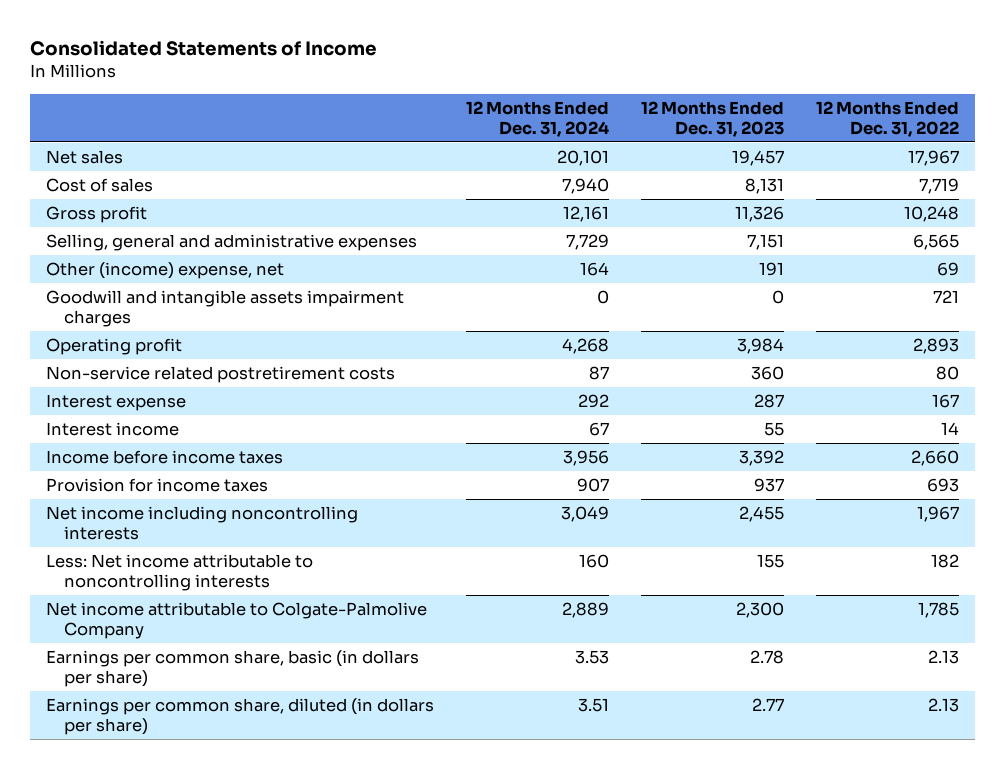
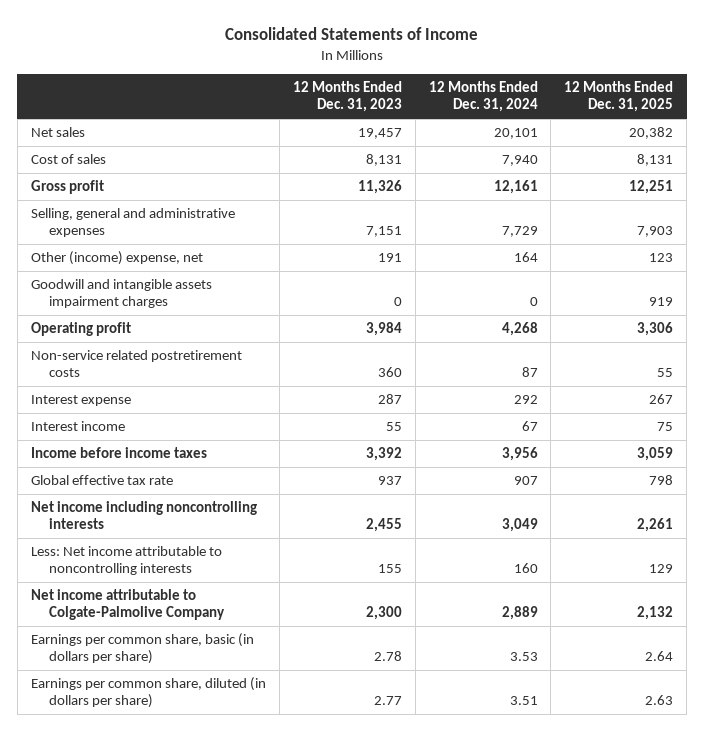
- | 12 Months Ended Dec. 31, 2024 | 12 Months Ended Dec. 31, 2023 | 12 Months Ended Dec. 31, 2022
+ | 12 Months Ended Dec. 31, 2023 | 12 Months Ended Dec. 31, 2024 | 12 Months Ended Dec. 31, 2025
- Provision for income taxes | 907 | 937 | 693
+ Global effective tax rate | 937 | 907 | 798

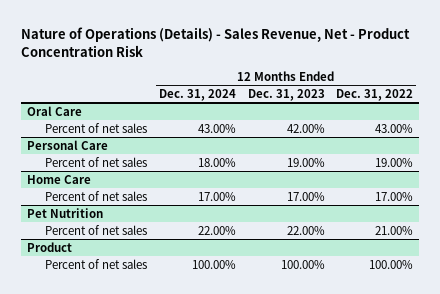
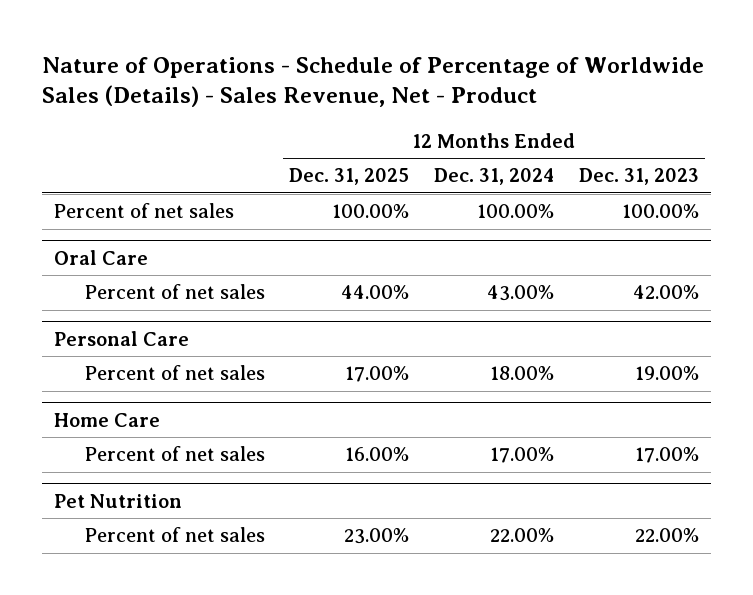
- Nature of Operations (Details) - Sales Revenue, Net - Product Concentration Risk
+ Nature of Operations - Schedule of Percentage of Worldwide Sales (Details) - Sales Revenue, Net - Product
- | 12 Months Ended Dec. 31, 2024 | 12 Months Ended Dec. 31, 2023 | 12 Months Ended Dec. 31, 2022
+ | 12 Months Ended Dec. 31, 2025 | 12 Months Ended Dec. 31, 2024 | 12 Months Ended Dec. 31, 2023
+ Percent of net sales | 100.00% | 100.00% | 100.00%
- Product
- Percent of net sales | 100.00% | 100.00% | 100.00%

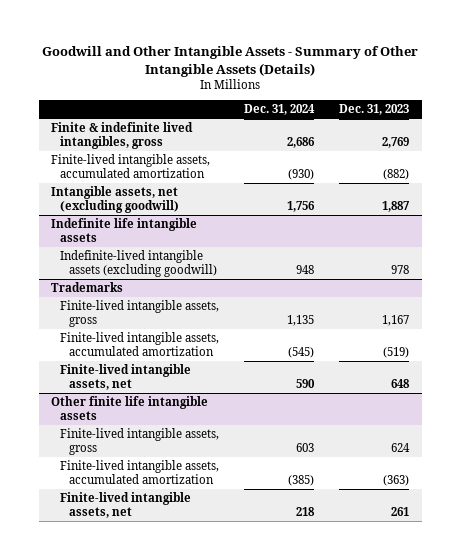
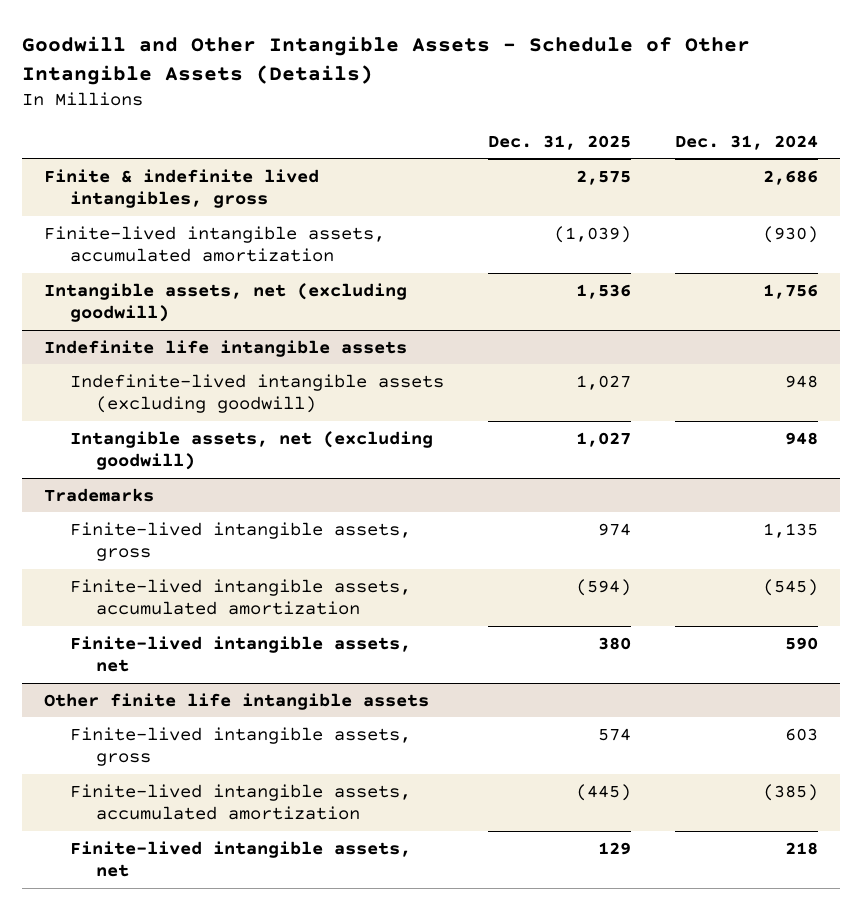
- Goodwill and Other Intangible Assets - Summary of Other Intangible Assets (Details)
+ Goodwill and Other Intangible Assets - Schedule of Other Intangible Assets (Details)
- | Dec. 31, 2024 | Dec. 31, 2023
+ | Dec. 31, 2025 | Dec. 31, 2024
@ Indefinite life intangible assets
+ Intangible assets, net (excluding goodwill) | 1,027 | 948

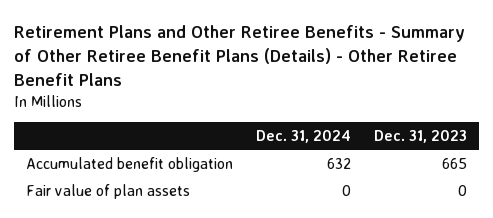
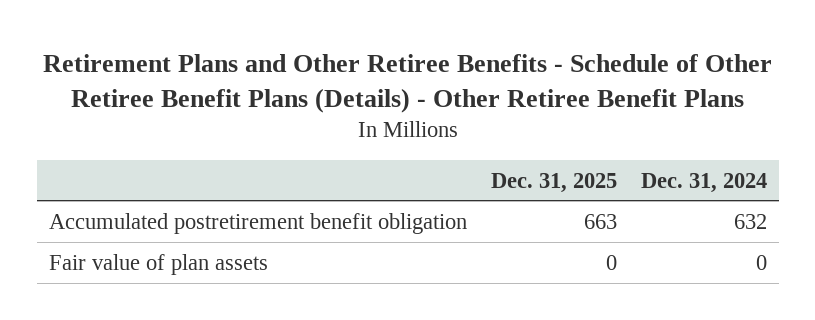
- Retirement Plans and Other Retiree Benefits - Summary of Other Retiree Benefit Plans (Details) - Other Retiree Benefit Plans
+ Retirement Plans and Other Retiree Benefits - Schedule of Other Retiree Benefit Plans (Details) - Other Retiree Benefit Plans
- | Dec. 31, 2024 | Dec. 31, 2023
+ | Dec. 31, 2025 | Dec. 31, 2024
- Accumulated benefit obligation | 632 | 665
+ Accumulated postretirement benefit obligation | 663 | 632

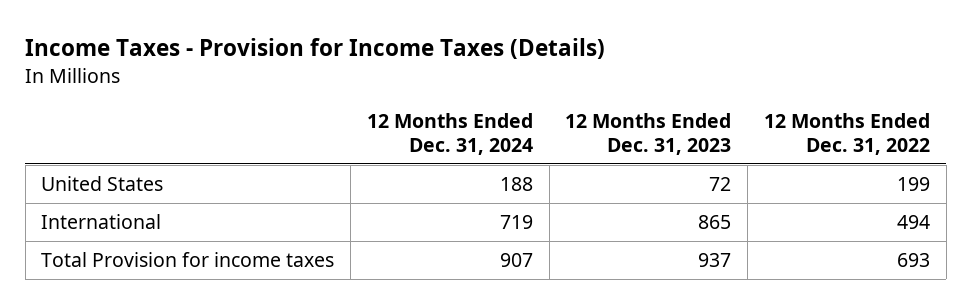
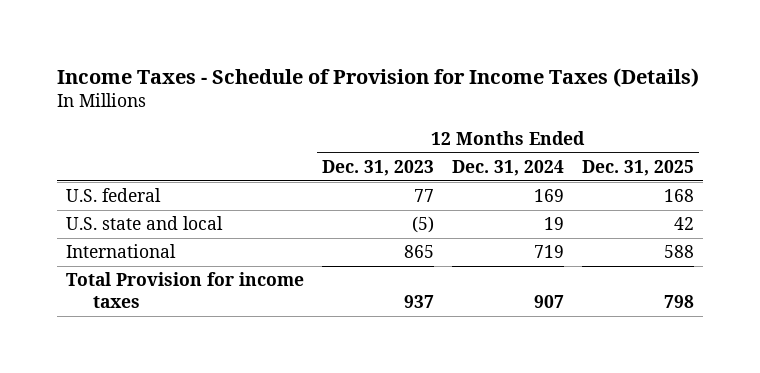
- Income Taxes - Provision for Income Taxes (Details)
+ Income Taxes - Schedule of Provision for Income Taxes (Details)
- | 12 Months Ended Dec. 31, 2024 | 12 Months Ended Dec. 31, 2023 | 12 Months Ended Dec. 31, 2022
+ | 12 Months Ended Dec. 31, 2023 | 12 Months Ended Dec. 31, 2024 | 12 Months Ended Dec. 31, 2025
- United States | 188 | 72 | 199
+ U.S. federal | 77 | 169 | 168
+ U.S. state and local | (5) | 19 | 42

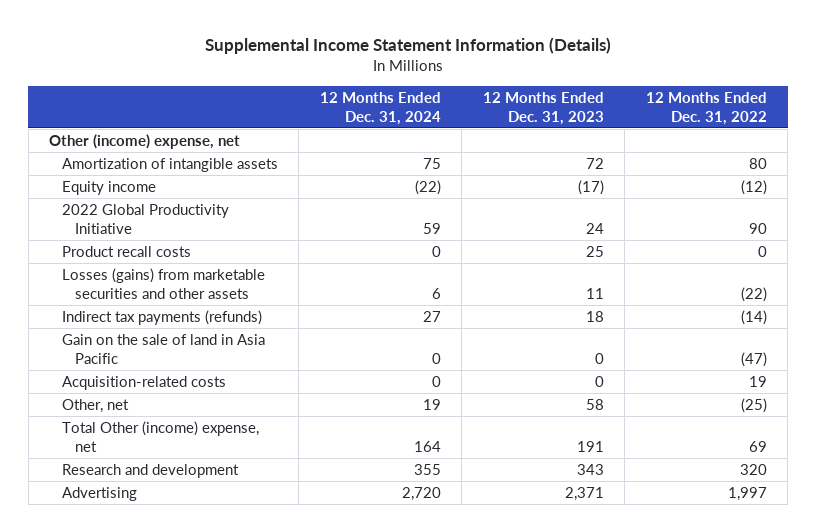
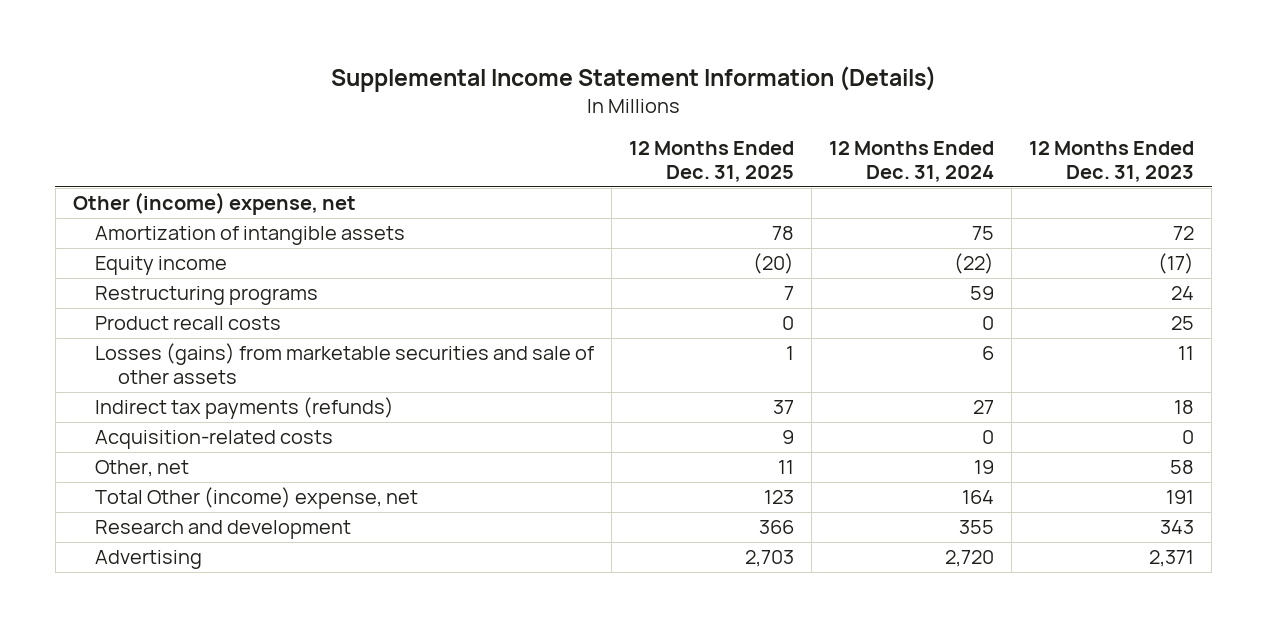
- | 12 Months Ended Dec. 31, 2024 | 12 Months Ended Dec. 31, 2023 | 12 Months Ended Dec. 31, 2022
+ | 12 Months Ended Dec. 31, 2025 | 12 Months Ended Dec. 31, 2024 | 12 Months Ended Dec. 31, 2023
- 2022 Global Productivity Initiative | 59 | 24 | 90
+ Restructuring programs | 7 | 59 | 24
- Losses (gains) from marketable securities and other assets | 6 | 11 | (22)
+ Losses (gains) from marketable securities and sale of other assets | 1 | 6 | 11
- Gain on the sale of land in Asia Pacific | 0 | 0 | (47)

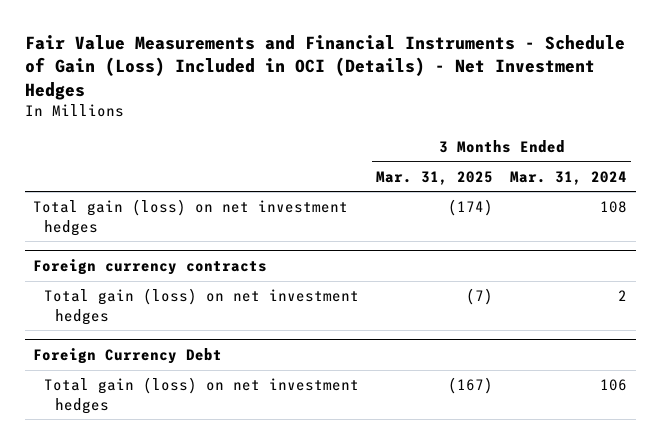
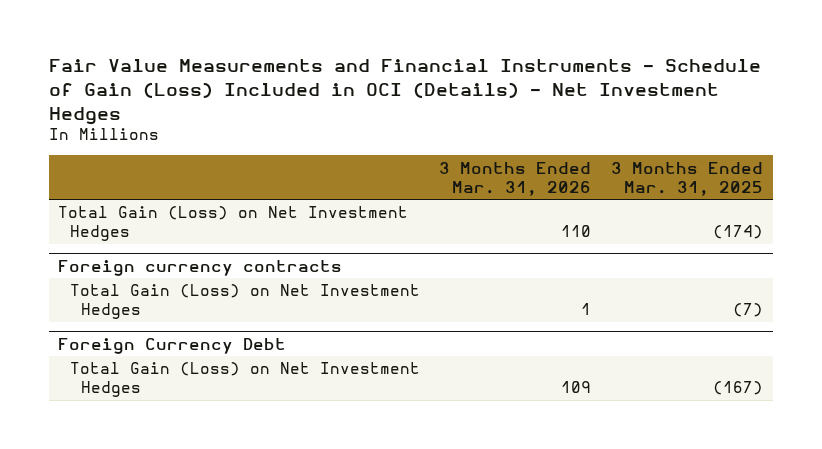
- | 3 Months Ended Mar. 31, 2025 | 3 Months Ended Mar. 31, 2024
+ | 3 Months Ended Mar. 31, 2026 | 3 Months Ended Mar. 31, 2025
- Total gain (loss) on net investment hedges | (174) | 108
+ Total Gain (Loss) on Net Investment Hedges | 110 | (174)
@ Foreign currency contracts
- Total gain (loss) on net investment hedges | (7) | 2
+ Total Gain (Loss) on Net Investment Hedges | 1 | (7)
@ Foreign Currency Debt
- Total gain (loss) on net investment hedges | (167) | 106
+ Total Gain (Loss) on Net Investment Hedges | 109 | (167)

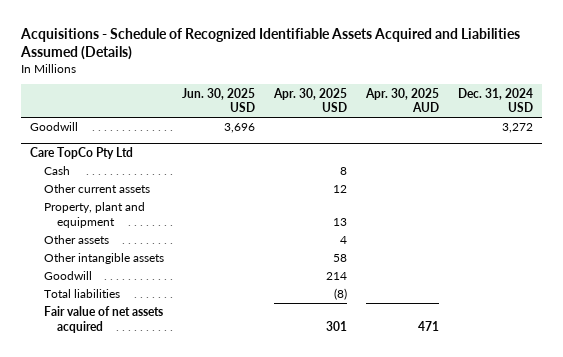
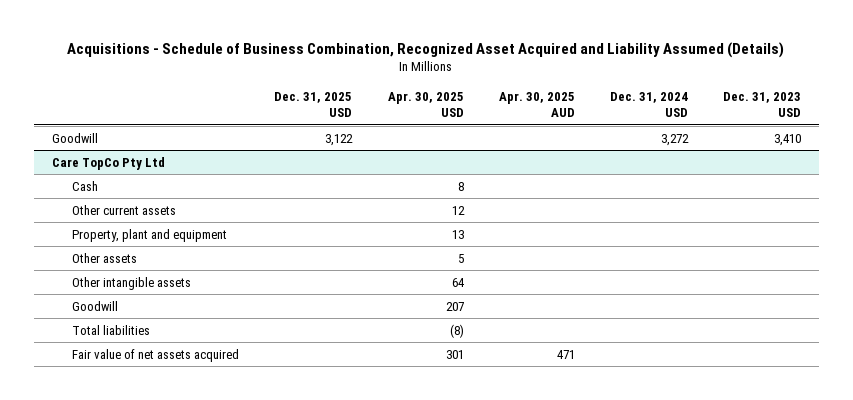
- Acquisitions - Schedule of Recognized Identifiable Assets Acquired and Liabilities Assumed (Details)
+ Acquisitions - Schedule of Business Combination, Recognized Asset Acquired and Liability Assumed (Details)
- | Jun. 30, 2025 USD | Apr. 30, 2025 USD | Apr. 30, 2025 AUD | Dec. 31, 2024 USD
+ | Dec. 31, 2025 USD | Apr. 30, 2025 USD | Apr. 30, 2025 AUD | Dec. 31, 2024 USD | Dec. 31, 2023 USD
@ Care TopCo Pty Ltd
- Other assets | | 4 | |
- Other intangible assets | | 58 | |
- Goodwill | | 214 | |
+ Other assets | | 5 | | |
+ Other intangible assets | | 64 | | |
+ Goodwill | | 207 | | |

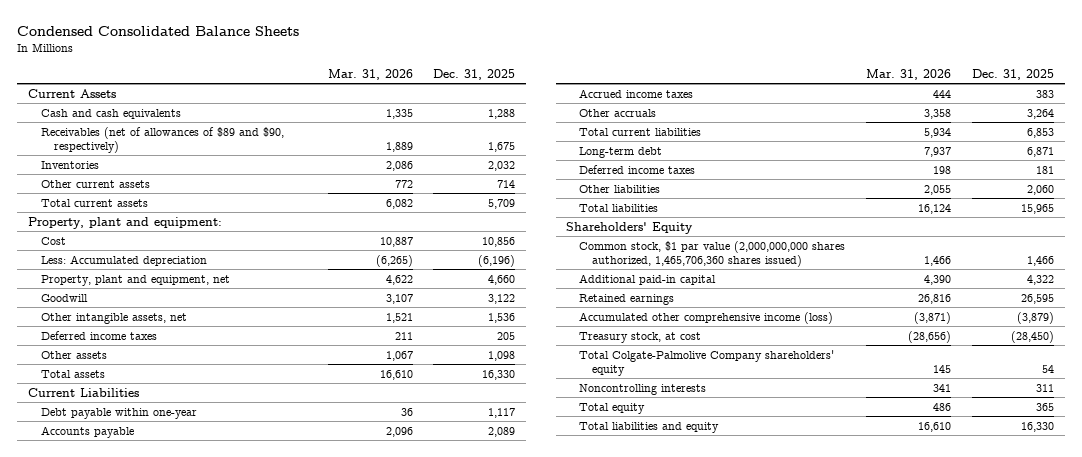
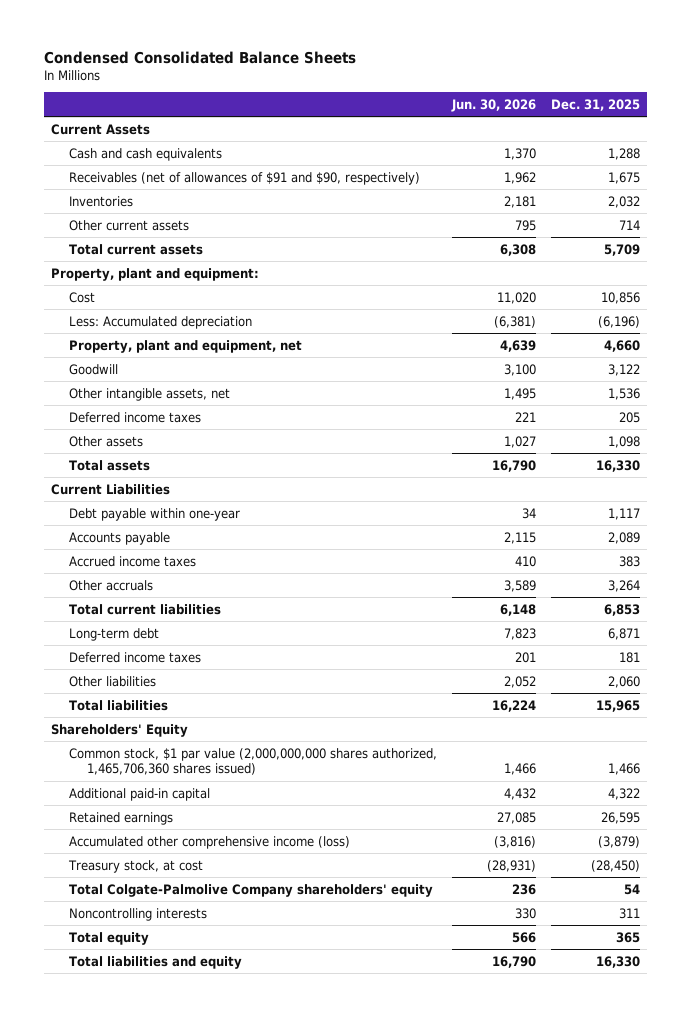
- | Mar. 31, 2026 | Dec. 31, 2025
+ | Jun. 30, 2026 | Dec. 31, 2025
- Receivables (net of allowances of $89 and $90, respectively) | 1,889 | 1,675
+ Receivables (net of allowances of $91 and $90, respectively) | 1,962 | 1,675

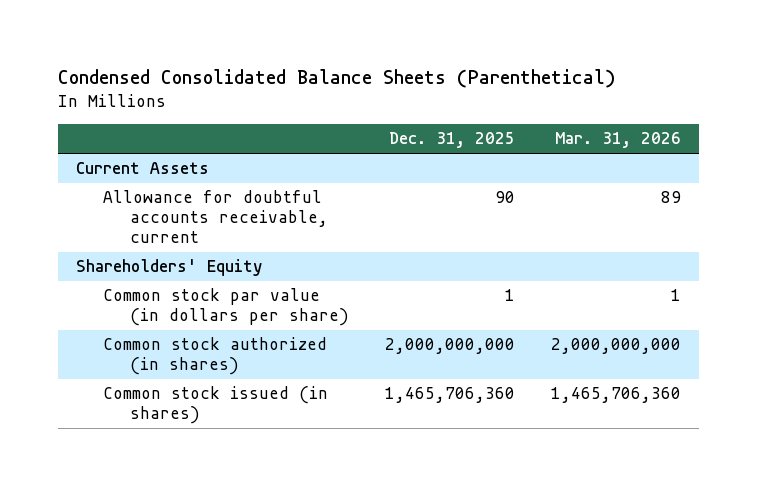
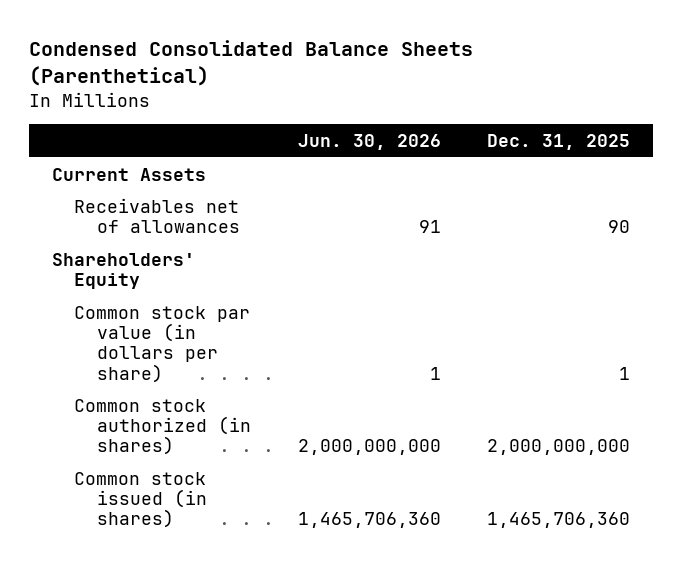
- | Dec. 31, 2025 | Mar. 31, 2026
+ | Jun. 30, 2026 | Dec. 31, 2025
- Allowance for doubtful accounts receivable, current | 90 | 89
+ Receivables net of allowances | 91 | 90

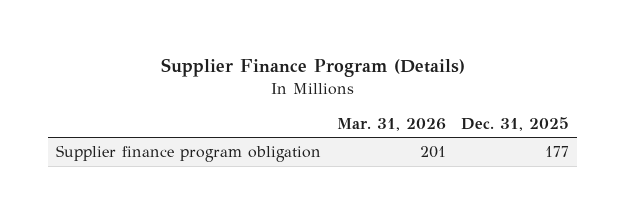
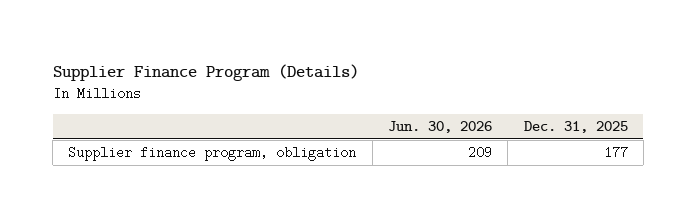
- | Mar. 31, 2026 | Dec. 31, 2025
+ | Jun. 30, 2026 | Dec. 31, 2025
- Supplier finance program obligation | 201 | 177
+ Supplier finance program, obligation | 209 | 177

